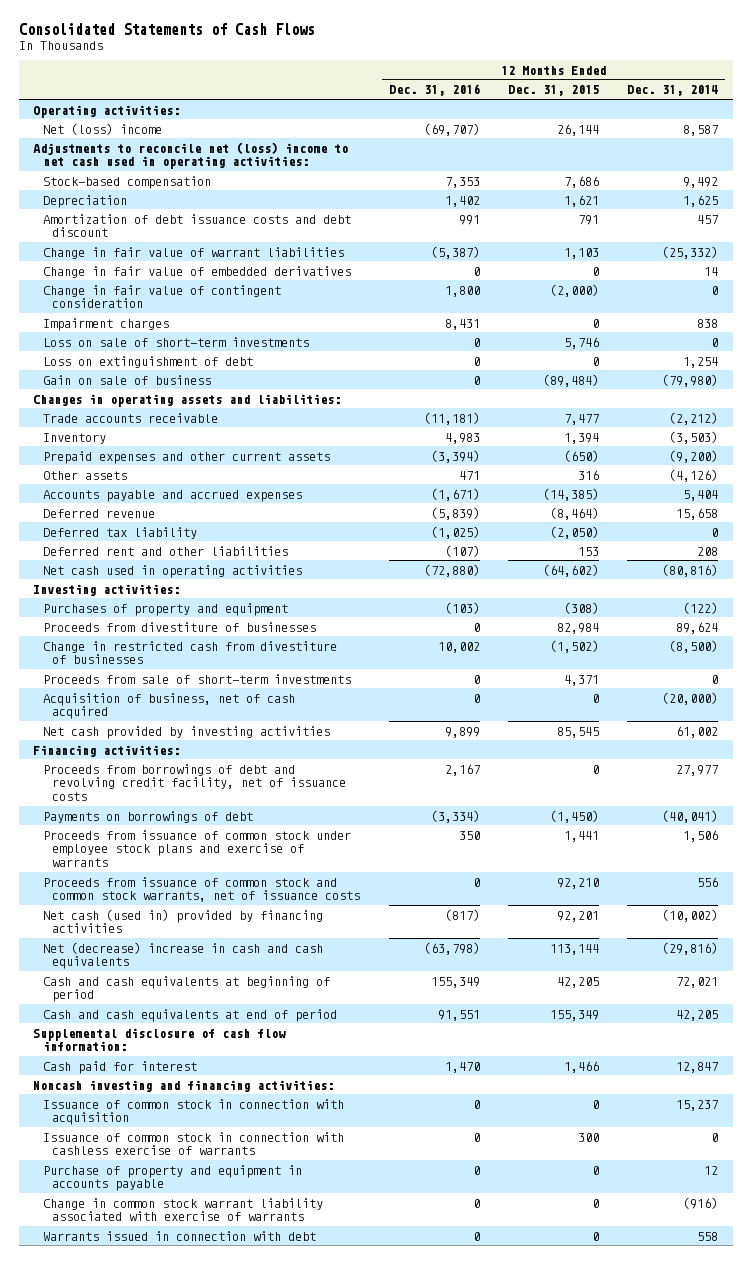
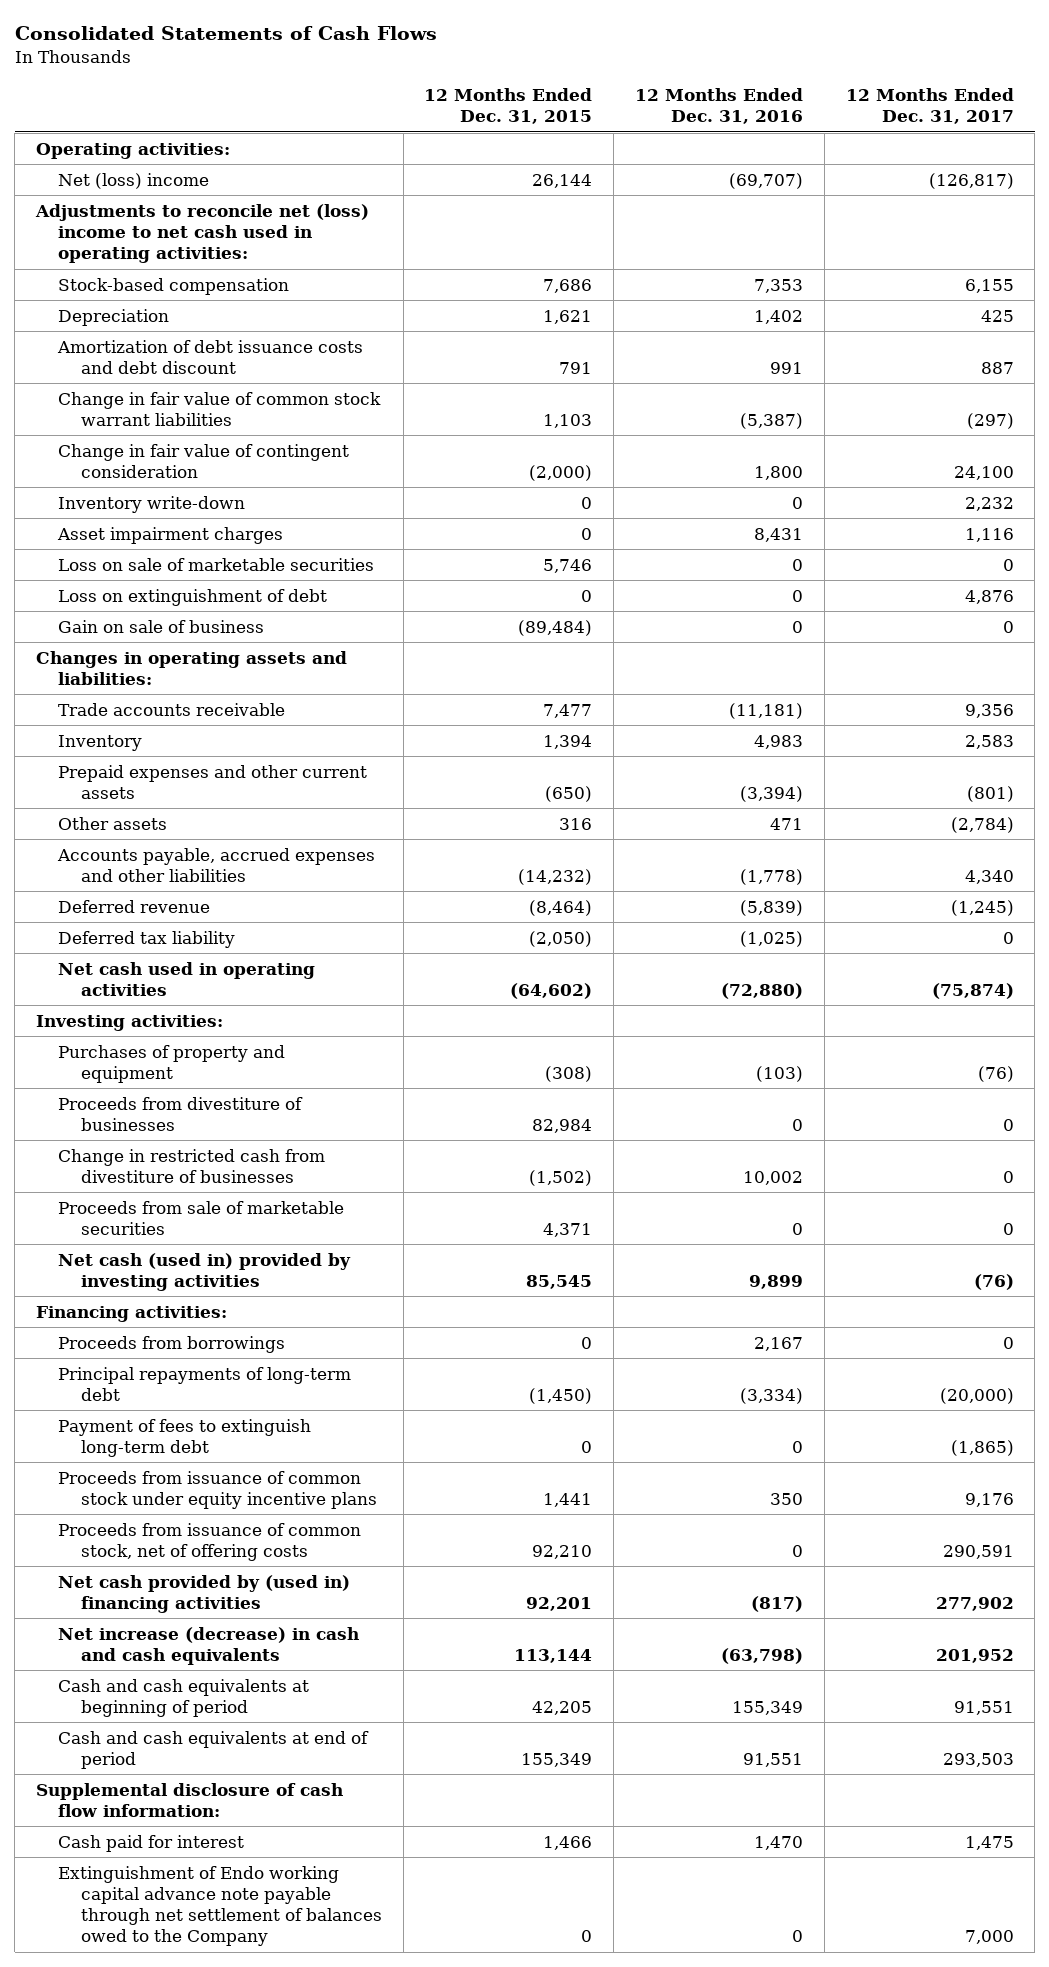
- | 12 Months Ended Dec. 31, 2016 | 12 Months Ended Dec. 31, 2015 | 12 Months Ended Dec. 31, 2014
+ | 12 Months Ended Dec. 31, 2015 | 12 Months Ended Dec. 31, 2016 | 12 Months Ended Dec. 31, 2017
- Change in fair value of warrant liabilities | (5,387) | 1,103 | (25,332)
- Change in fair value of embedded derivatives | 0 | 0 | 14
+ Change in fair value of common stock warrant liabilities | 1,103 | (5,387) | (297)
- Impairment charges | 8,431 | 0 | 838
- Loss on sale of short-term investments | 0 | 5,746 | 0
+ Inventory write-down | 0 | 0 | 2,232
+ Asset impairment charges | 0 | 8,431 | 1,116
+ Loss on sale of marketable securities | 5,746 | 0 | 0
- Accounts payable and accrued expenses | (1,671) | (14,385) | 5,404
+ Accounts payable, accrued expenses and other liabilities | (14,232) | (1,778) | 4,340
- Deferred rent and other liabilities | (107) | 153 | 208
- Proceeds from sale of short-term investments | 0 | 4,371 | 0
- Acquisition of business, net of cash acquired | 0 | 0 | (20,000)
- Net cash provided by investing activities | 9,899 | 85,545 | 61,002
+ Proceeds from sale of marketable securities | 4,371 | 0 | 0
+ Net cash (used in) provided by investing activities | 85,545 | 9,899 | (76)
- Proceeds from borrowings of debt and revolving credit facility, net of issuance costs | 2,167 | 0 | 27,977
- Payments on borrowings of debt | (3,334) | (1,450) | (40,041)
- Proceeds from issuance of common stock under employee stock plans and exercise of warrants | 350 | 1,441 | 1,506
- Proceeds from issuance of common stock and common stock warrants, net of issuance costs | 0 | 92,210 | 556
- Net cash (used in) provided by financing activities | (817) | 92,201 | (10,002)
- Net (decrease) increase in cash and cash equivalents | (63,798) | 113,144 | (29,816)
+ Proceeds from borrowings | 0 | 2,167 | 0
+ Principal repayments of long-term debt | (1,450) | (3,334) | (20,000)
+ Payment of fees to extinguish long-term debt | 0 | 0 | (1,865)
+ Proceeds from issuance of common stock under equity incentive plans | 1,441 | 350 | 9,176
+ Proceeds from issuance of common stock, net of offering costs | 92,210 | 0 | 290,591
+ Net cash provided by (used in) financing activities | 92,201 | (817) | 277,902
+ Net increase (decrease) in cash and cash equivalents | 113,144 | (63,798) | 201,952
- Noncash investing and financing activities:
- Issuance of common stock in connection with acquisition | 0 | 0 | 15,237
- Issuance of common stock in connection with cashless exercise of warrants | 0 | 300 | 0
- Purchase of property and equipment in accounts payable | 0 | 0 | 12
- Change in common stock warrant liability associated with exercise of warrants | 0 | 0 | (916)
- Warrants issued in connection with debt | 0 | 0 | 558
+ Extinguishment of Endo working capital advance note payable through net settlement of balances owed to the Company | 0 | 0 | 7,000

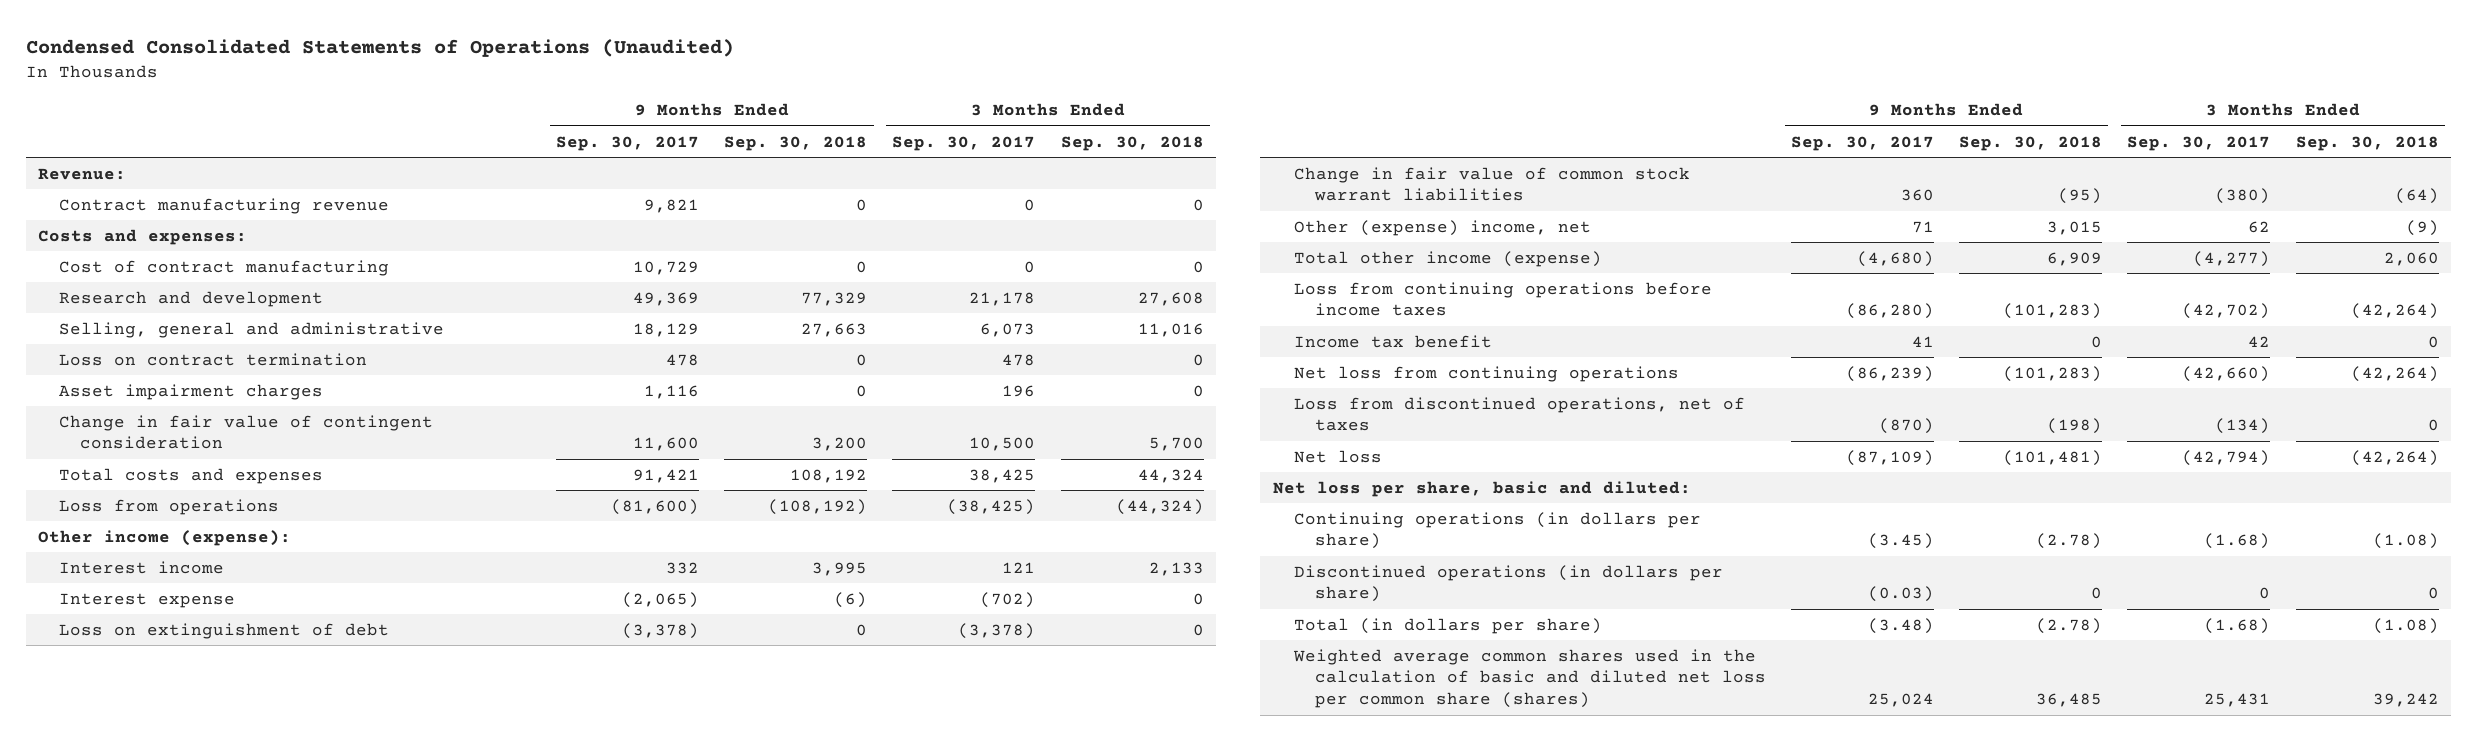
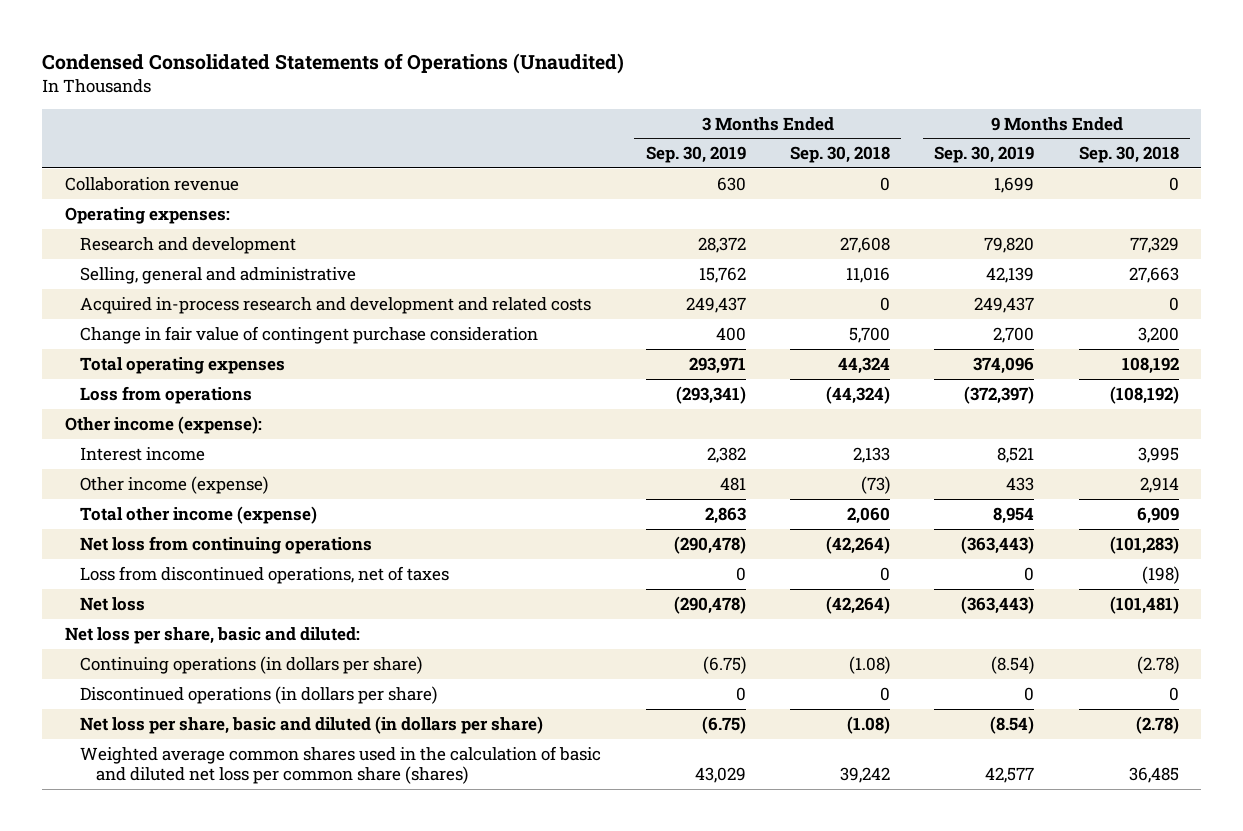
- | 9 Months Ended Sep. 30, 2017 | 9 Months Ended Sep. 30, 2018 | 3 Months Ended Sep. 30, 2017 | 3 Months Ended Sep. 30, 2018
+ | 3 Months Ended Sep. 30, 2019 | 3 Months Ended Sep. 30, 2018 | 9 Months Ended Sep. 30, 2019 | 9 Months Ended Sep. 30, 2018
- Revenue:
- Contract manufacturing revenue | 9,821 | 0 | 0 | 0
- Costs and expenses:
- Cost of contract manufacturing | 10,729 | 0 | 0 | 0
+ Collaboration revenue | 630 | 0 | 1,699 | 0
+ Operating expenses:
- Loss on contract termination | 478 | 0 | 478 | 0
- Asset impairment charges | 1,116 | 0 | 196 | 0
- Change in fair value of contingent consideration | 11,600 | 3,200 | 10,500 | 5,700
- Total costs and expenses | 91,421 | 108,192 | 38,425 | 44,324
+ Acquired in-process research and development and related costs | 249,437 | 0 | 249,437 | 0
+ Change in fair value of contingent purchase consideration | 400 | 5,700 | 2,700 | 3,200
+ Total operating expenses | 293,971 | 44,324 | 374,096 | 108,192
- Interest expense | (2,065) | (6) | (702) | 0
- Loss on extinguishment of debt | (3,378) | 0 | (3,378) | 0
- Change in fair value of common stock warrant liabilities | 360 | (95) | (380) | (64)
- Other (expense) income, net | 71 | 3,015 | 62 | (9)
+ Other income (expense) | 481 | (73) | 433 | 2,914
- Loss from continuing operations before income taxes | (86,280) | (101,283) | (42,702) | (42,264)
- Income tax benefit | 41 | 0 | 42 | 0
- Total (in dollars per share) | (3.48) | (2.78) | (1.68) | (1.08)
+ Net loss per share, basic and diluted (in dollars per share) | (6.75) | (1.08) | (8.54) | (2.78)

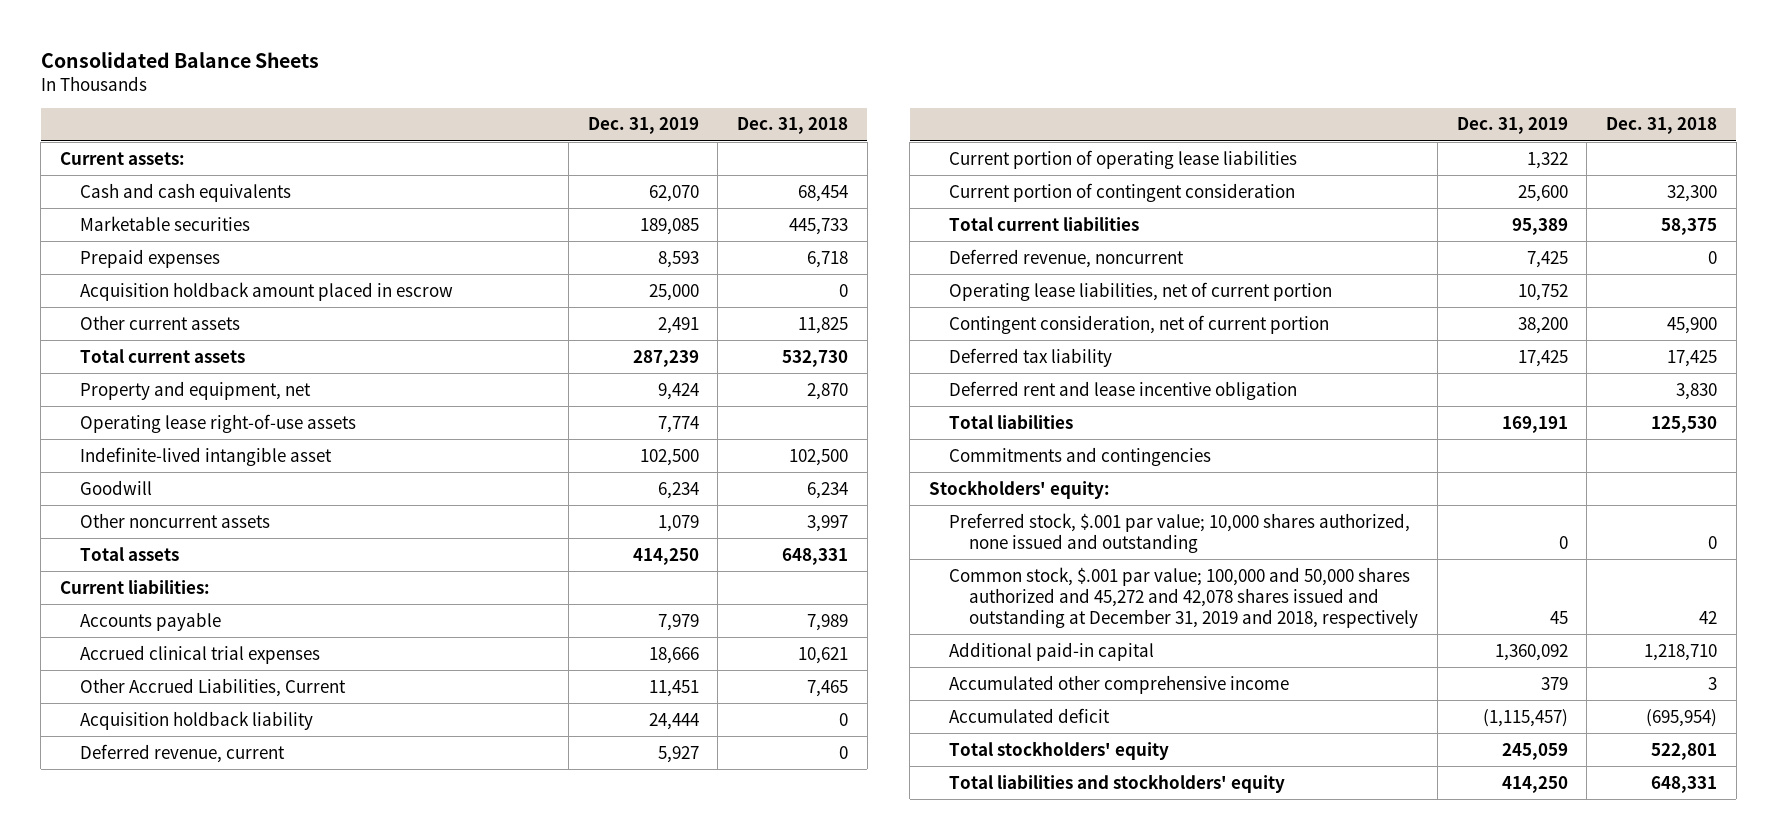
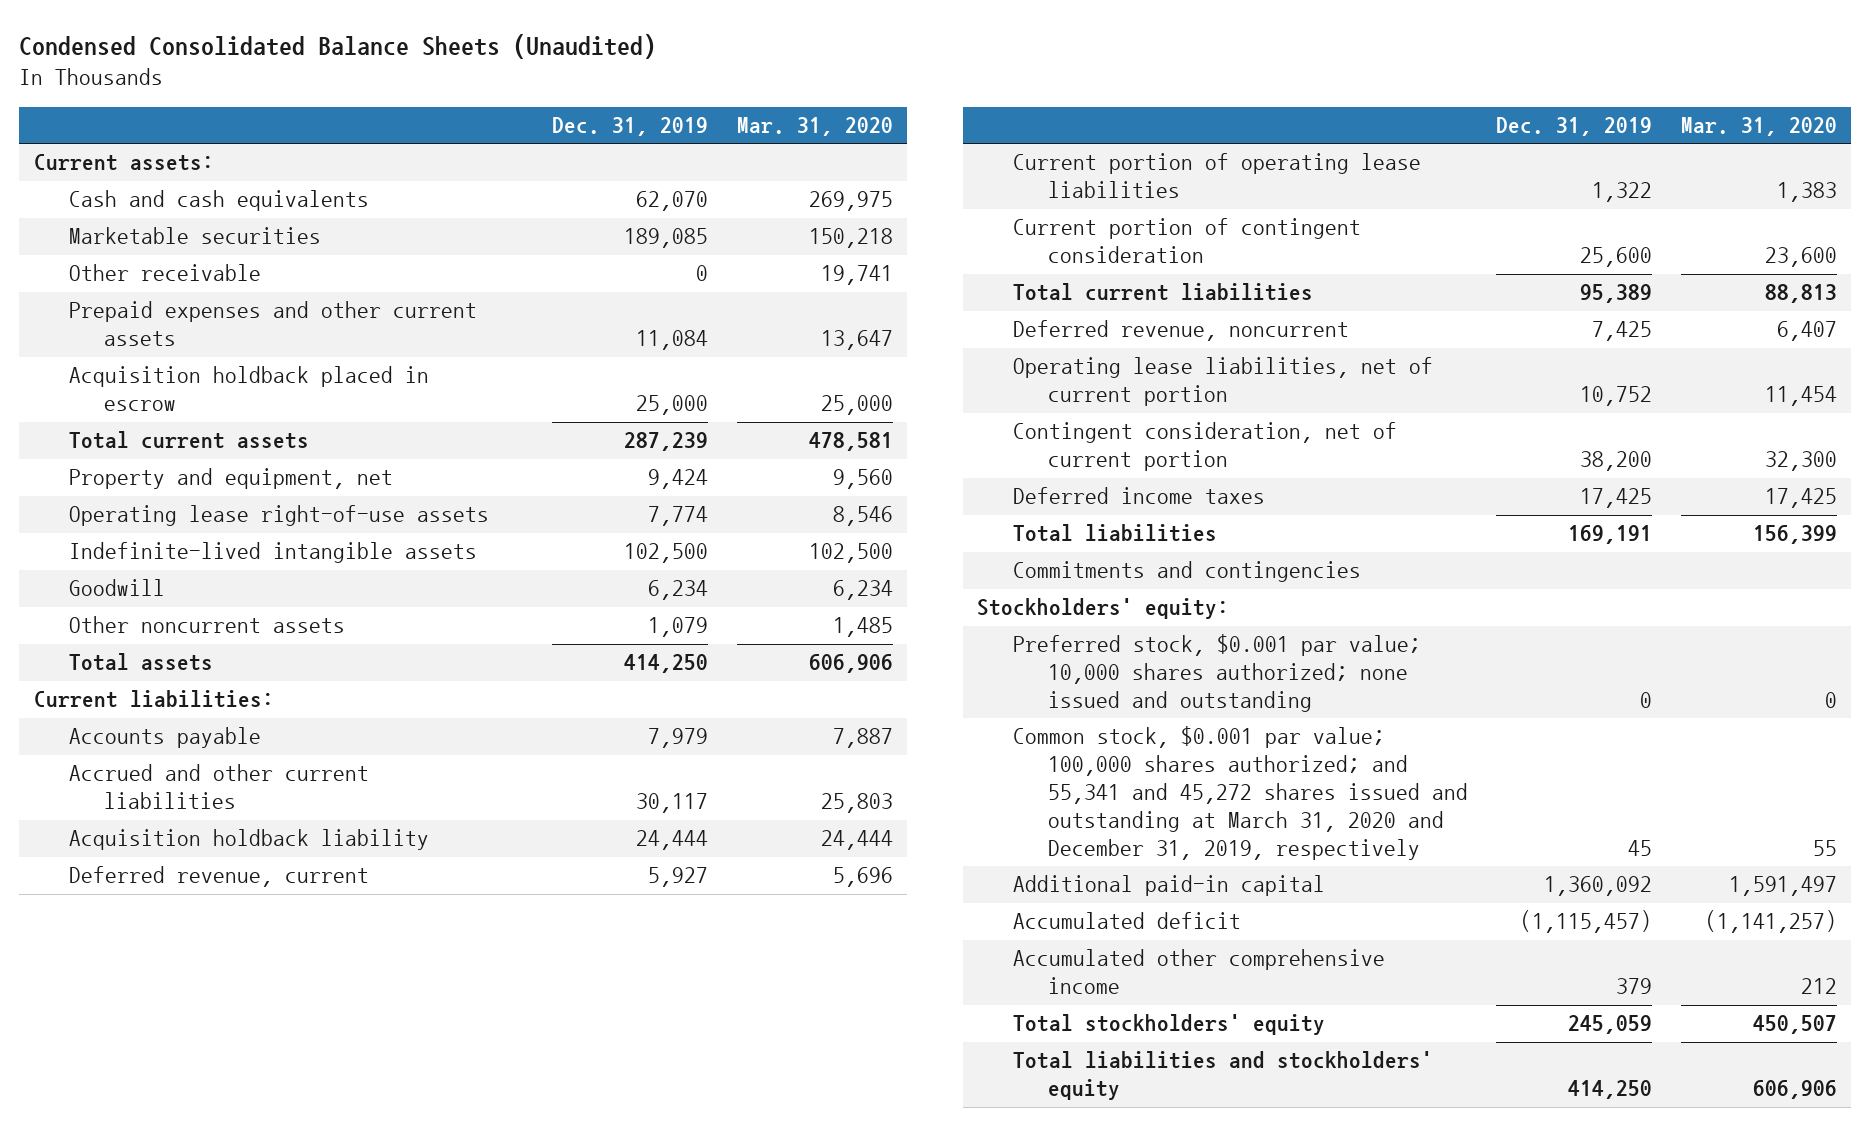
- Consolidated Balance Sheets
+ Condensed Consolidated Balance Sheets (Unaudited)
- | Dec. 31, 2019 | Dec. 31, 2018
+ | Dec. 31, 2019 | Mar. 31, 2020
- Prepaid expenses | 8,593 | 6,718
- Acquisition holdback amount placed in escrow | 25,000 | 0
- Other current assets | 2,491 | 11,825
+ Other receivable | 0 | 19,741
+ Prepaid expenses and other current assets | 11,084 | 13,647
+ Acquisition holdback placed in escrow | 25,000 | 25,000
- Indefinite-lived intangible asset | 102,500 | 102,500
+ Indefinite-lived intangible assets | 102,500 | 102,500
- Accrued clinical trial expenses | 18,666 | 10,621
- Other Accrued Liabilities, Current | 11,451 | 7,465
+ Accrued and other current liabilities | 30,117 | 25,803
- Deferred tax liability | 17,425 | 17,425
- Deferred rent and lease incentive obligation | | 3,830
+ Deferred income taxes | 17,425 | 17,425
- Preferred stock, $.001 par value; 10,000 shares authorized, none issued and outstanding | 0 | 0
- Common stock, $.001 par value; 100,000 and 50,000 shares authorized and 45,272 and 42,078 shares issued and outstanding at December 31, 2019 and 2018, respectively | 45 | 42
+ Preferred stock, $0.001 par value; 10,000 shares authorized; none issued and outstanding | 0 | 0
+ Common stock, $0.001 par value; 100,000 shares authorized; and 55,341 and 45,272 shares issued and outstanding at March 31, 2020 and December 31, 2019, respectively | 45 | 55
moved down: Accumulated other comprehensive income | 379 | 212

